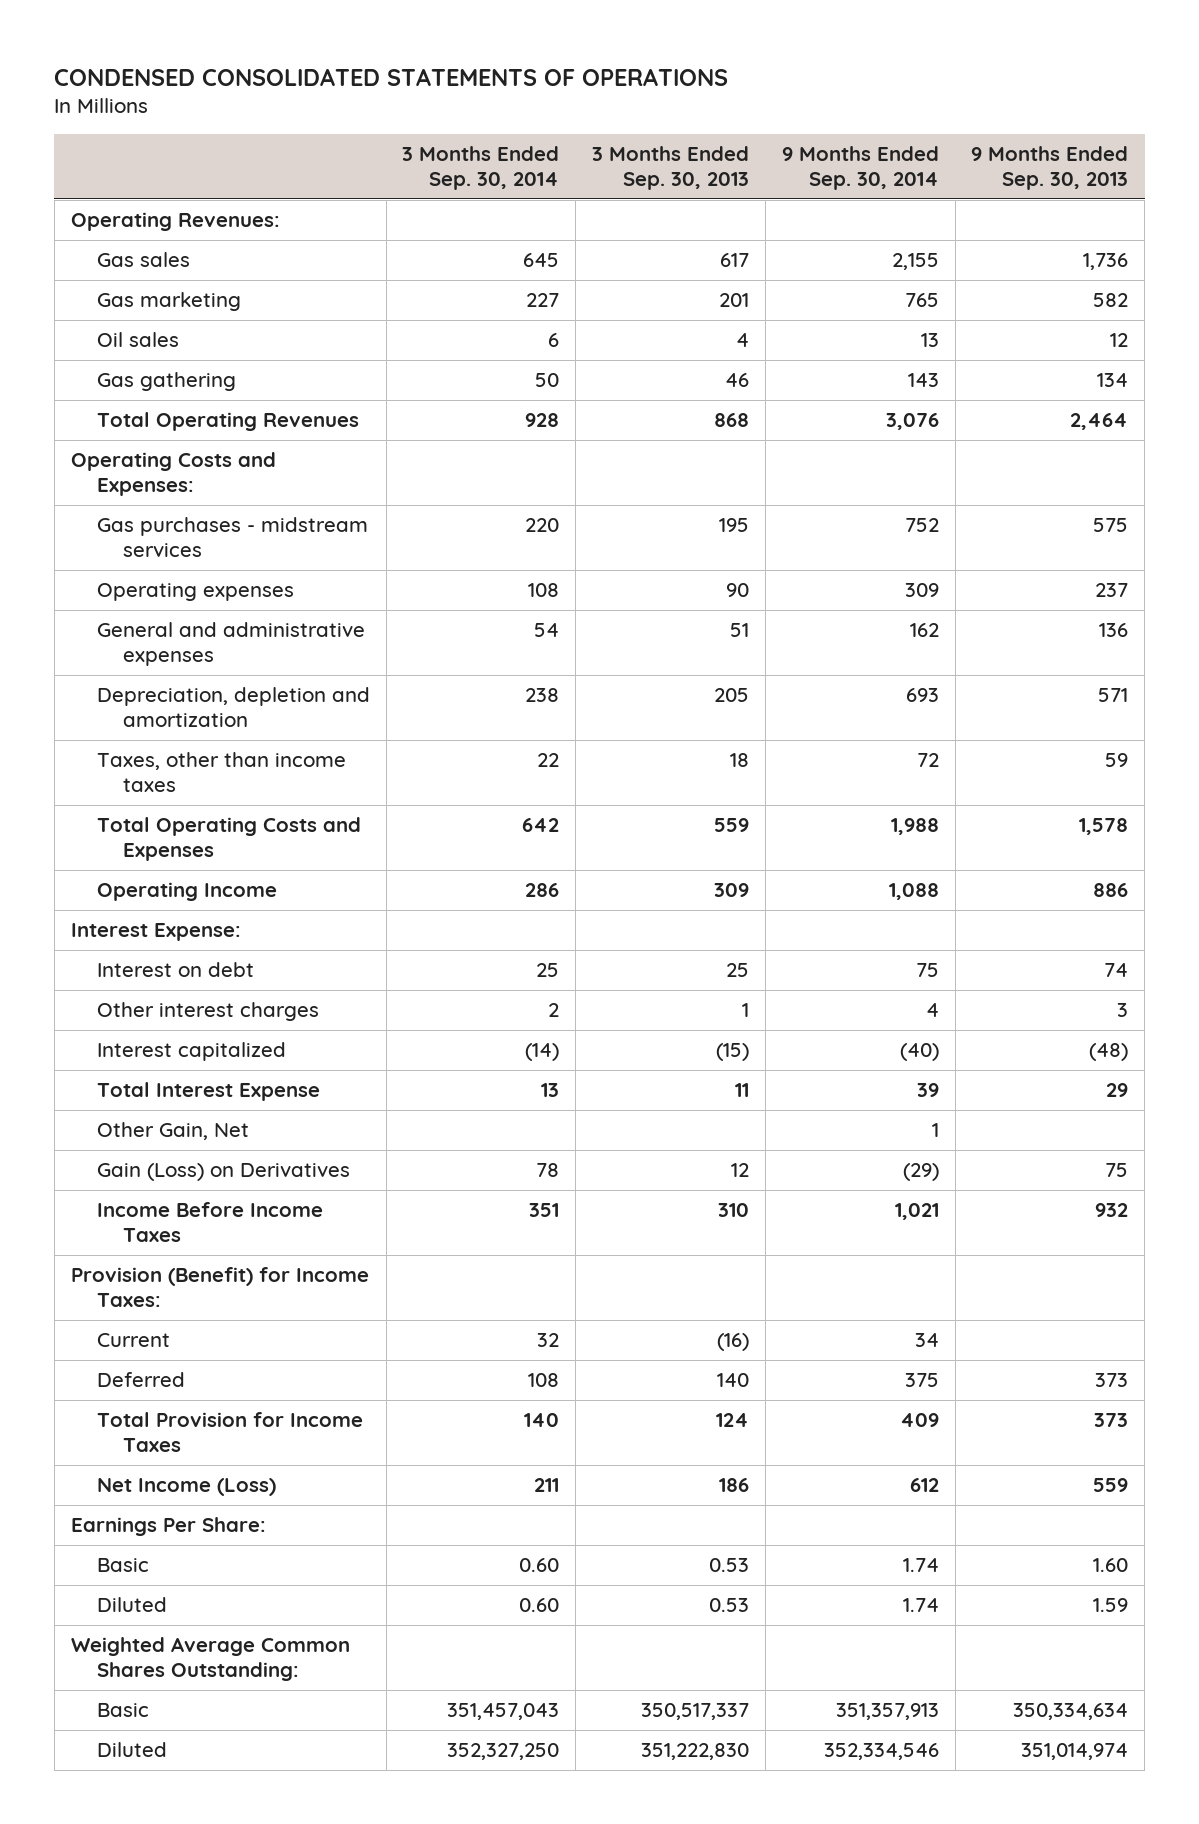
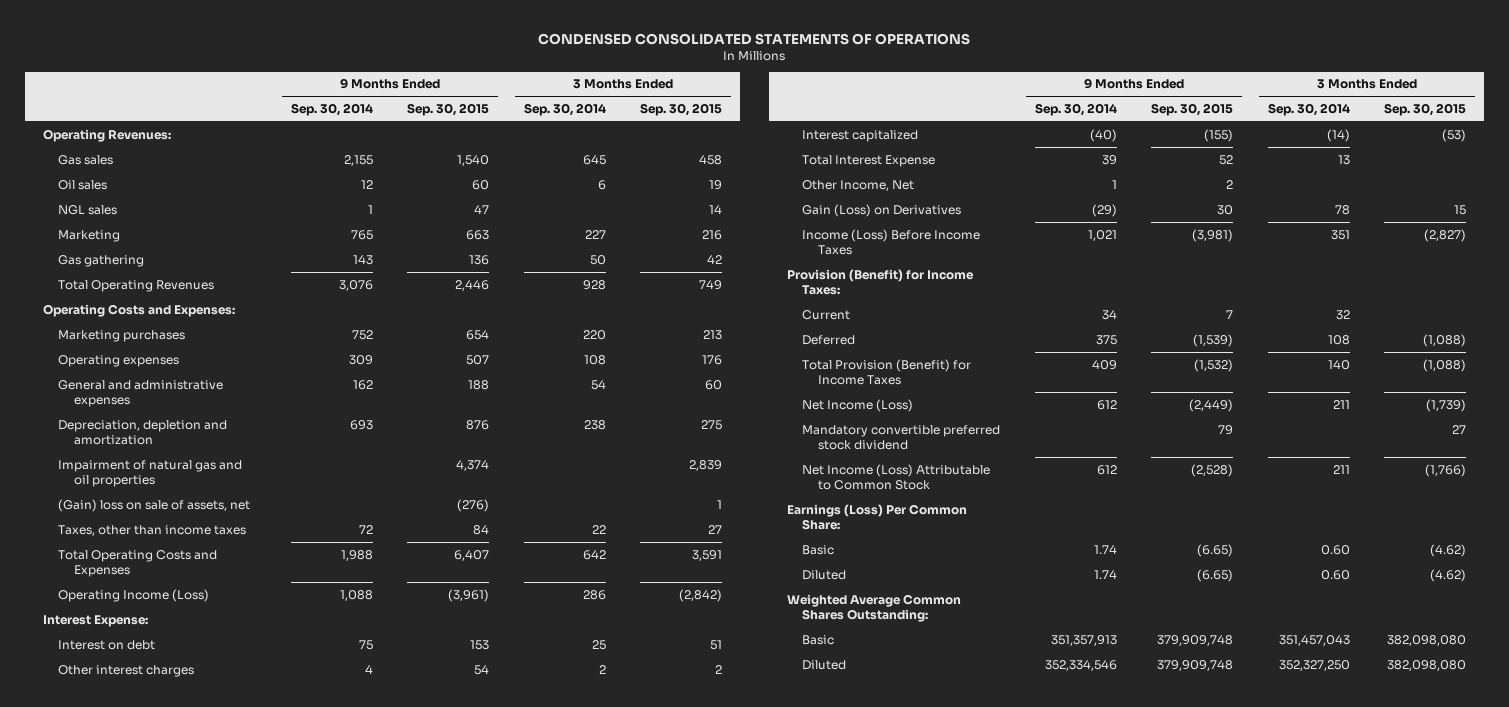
- | 3 Months Ended Sep. 30, 2014 | 3 Months Ended Sep. 30, 2013 | 9 Months Ended Sep. 30, 2014 | 9 Months Ended Sep. 30, 2013
+ | 9 Months Ended Sep. 30, 2014 | 9 Months Ended Sep. 30, 2015 | 3 Months Ended Sep. 30, 2014 | 3 Months Ended Sep. 30, 2015
- Gas marketing | 227 | 201 | 765 | 582
- Oil sales | 6 | 4 | 13 | 12
+ Oil sales | 12 | 60 | 6 | 19
+ NGL sales | 1 | 47 | | 14
+ Marketing | 765 | 663 | 227 | 216
- Gas purchases - midstream services | 220 | 195 | 752 | 575
+ Marketing purchases | 752 | 654 | 220 | 213
+ Impairment of natural gas and oil properties | | 4,374 | | 2,839
+ (Gain) loss on sale of assets, net | | (276) | | 1
- Operating Income | 286 | 309 | 1,088 | 886
+ Operating Income (Loss) | 1,088 | (3,961) | 286 | (2,842)
- Other Gain, Net | | | 1 |
+ Other Income, Net | 1 | 2 | |
- Income Before Income Taxes | 351 | 310 | 1,021 | 932
+ Income (Loss) Before Income Taxes | 1,021 | (3,981) | 351 | (2,827)
- Total Provision for Income Taxes | 140 | 124 | 409 | 373
+ Total Provision (Benefit) for Income Taxes | 409 | (1,532) | 140 | (1,088)
- Earnings Per Share:
+ Mandatory convertible preferred stock dividend | | 79 | | 27
+ Net Income (Loss) Attributable to Common Stock | 612 | (2,528) | 211 | (1,766)
+ Earnings (Loss) Per Common Share:

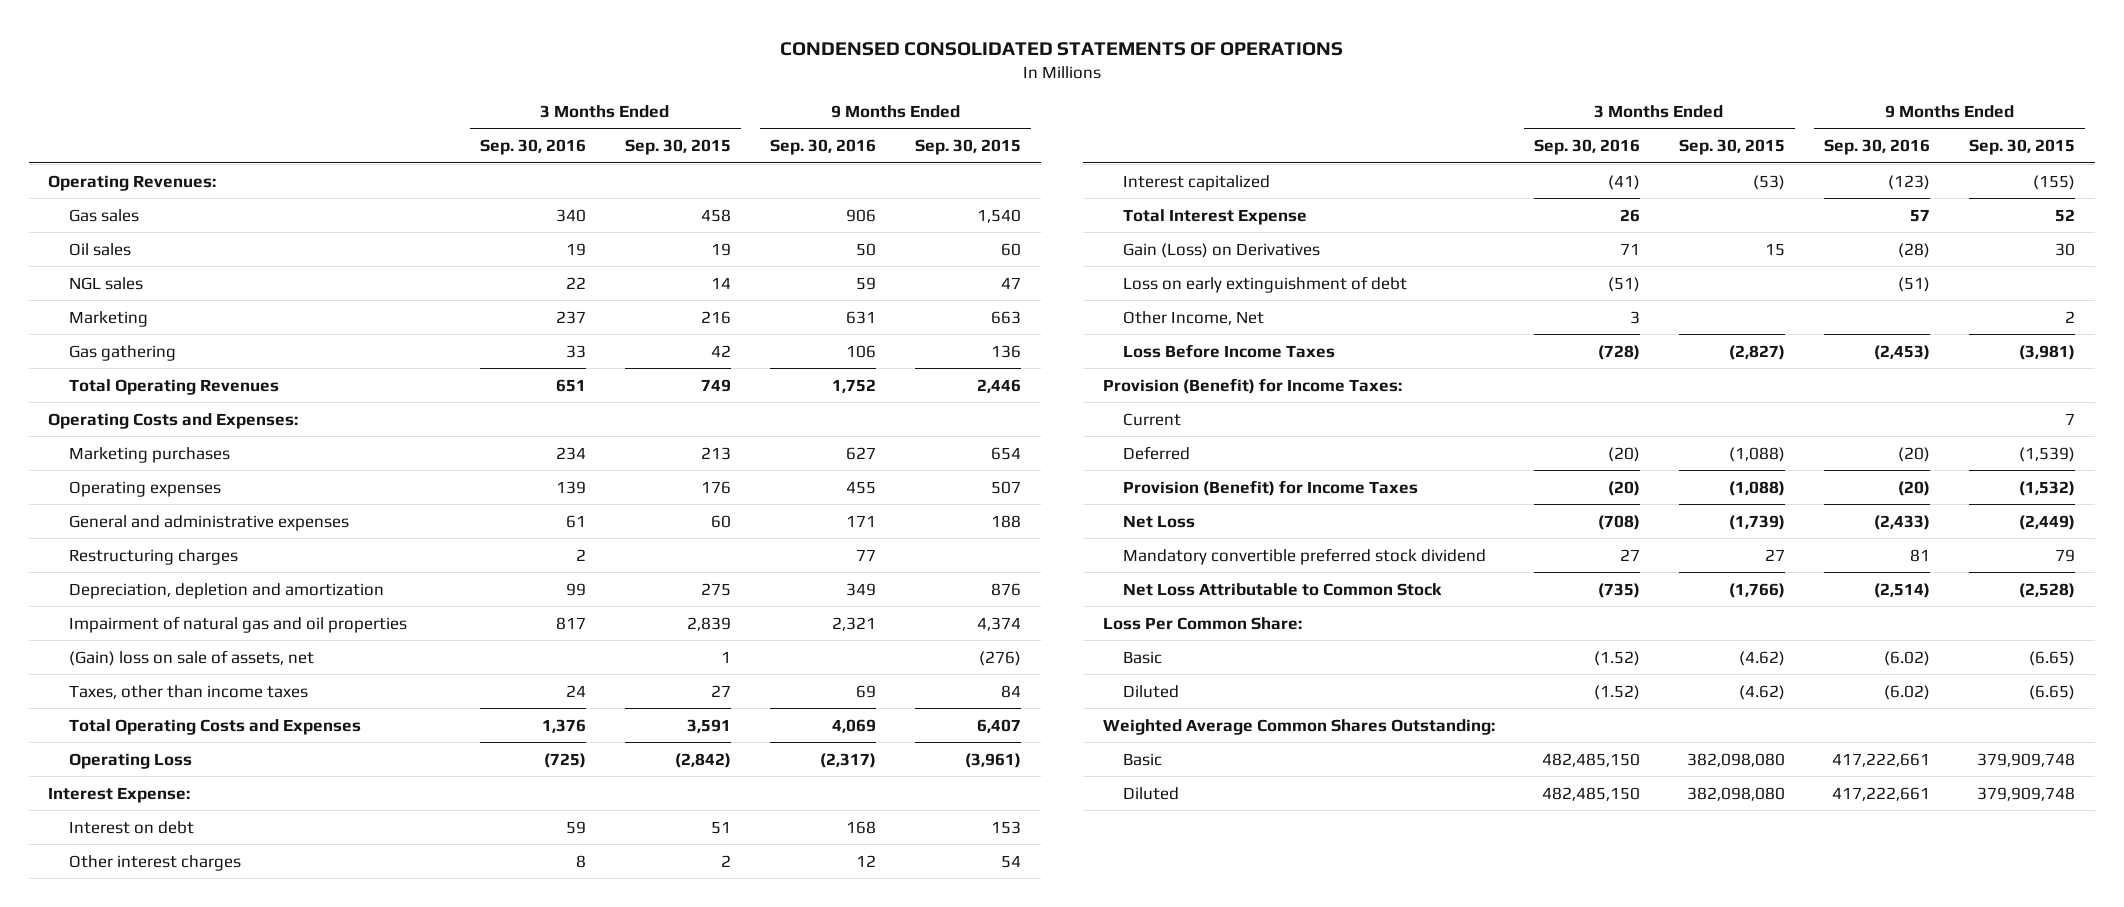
- | 9 Months Ended Sep. 30, 2014 | 9 Months Ended Sep. 30, 2015 | 3 Months Ended Sep. 30, 2014 | 3 Months Ended Sep. 30, 2015
+ | 3 Months Ended Sep. 30, 2016 | 3 Months Ended Sep. 30, 2015 | 9 Months Ended Sep. 30, 2016 | 9 Months Ended Sep. 30, 2015
+ Restructuring charges | 2 | | 77 |
- Operating Income (Loss) | 1,088 | (3,961) | 286 | (2,842)
+ Operating Loss | (725) | (2,842) | (2,317) | (3,961)
- Income (Loss) Before Income Taxes | 1,021 | (3,981) | 351 | (2,827)
+ Loss on early extinguishment of debt | (51) | | (51) |
moved down: Other Income, Net | 3 | | | 2
+ Loss Before Income Taxes | (728) | (2,827) | (2,453) | (3,981)
- Total Provision (Benefit) for Income Taxes | 409 | (1,532) | 140 | (1,088)
- Net Income (Loss) | 612 | (2,449) | 211 | (1,739)
+ Provision (Benefit) for Income Taxes | (20) | (1,088) | (20) | (1,532)
+ Net Loss | (708) | (1,739) | (2,433) | (2,449)
- Net Income (Loss) Attributable to Common Stock | 612 | (2,528) | 211 | (1,766)
- Earnings (Loss) Per Common Share:
+ Net Loss Attributable to Common Stock | (735) | (1,766) | (2,514) | (2,528)
+ Loss Per Common Share:

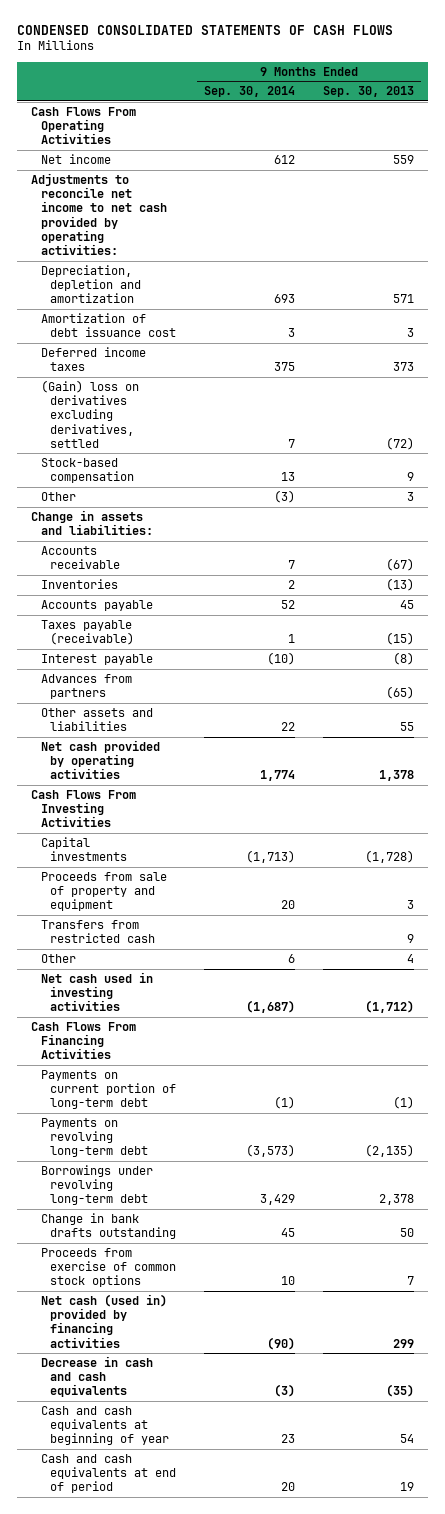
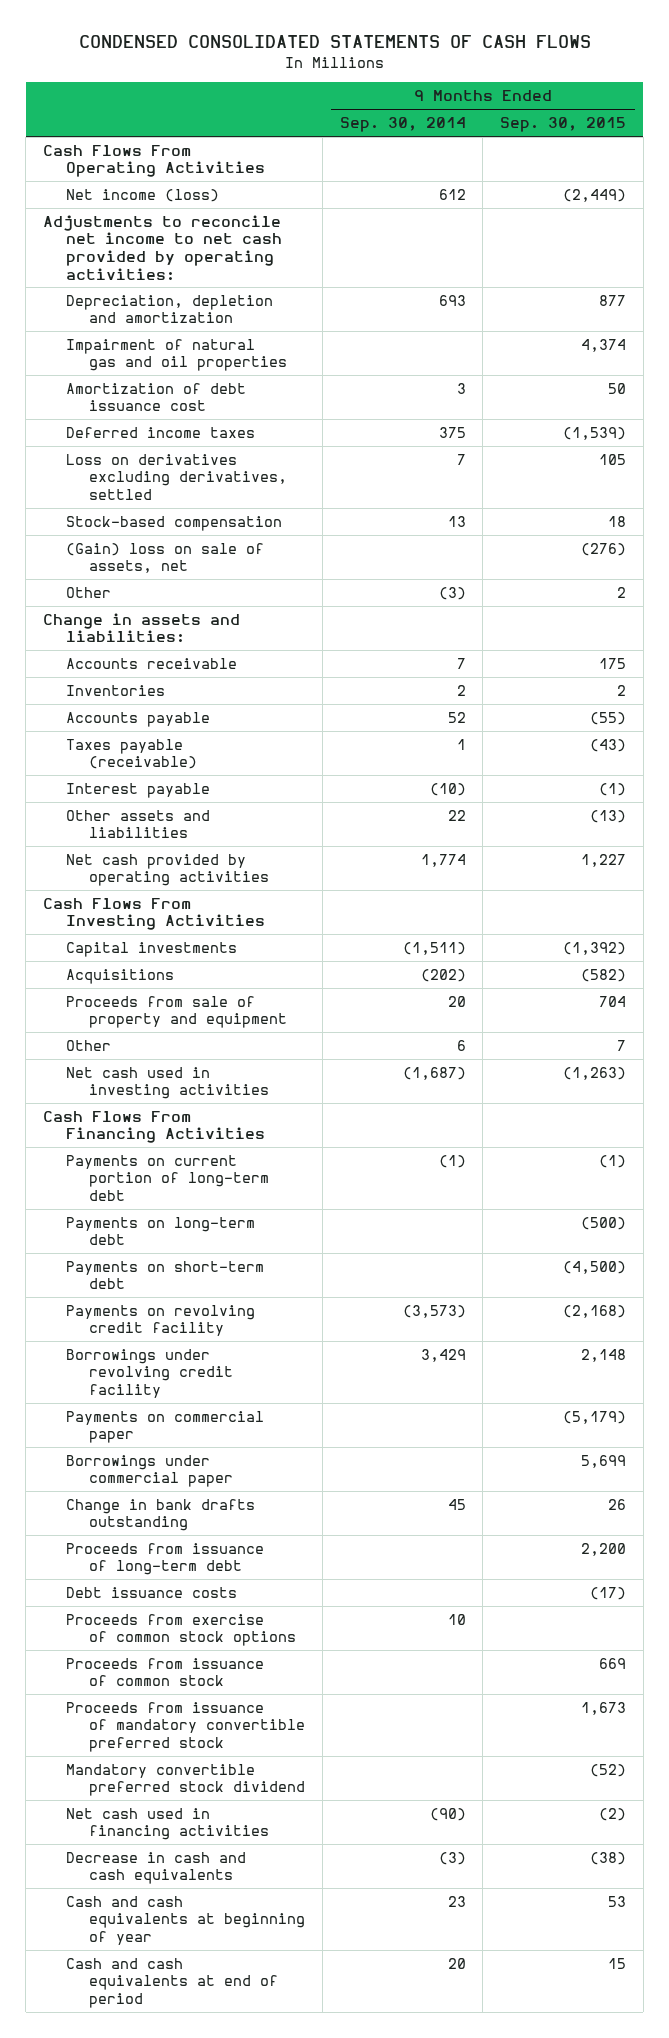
- | 9 Months Ended Sep. 30, 2014 | 9 Months Ended Sep. 30, 2013
+ | 9 Months Ended Sep. 30, 2014 | 9 Months Ended Sep. 30, 2015
- Net income | 612 | 559
+ Net income (loss) | 612 | (2,449)
+ Impairment of natural gas and oil properties | | 4,374
- (Gain) loss on derivatives excluding derivatives, settled | 7 | (72)
+ Loss on derivatives excluding derivatives, settled | 7 | 105
+ (Gain) loss on sale of assets, net | | (276)
- Advances from partners | | (65)
- Capital investments | (1,713) | (1,728)
+ Capital investments | (1,511) | (1,392)
+ Acquisitions | (202) | (582)
- Transfers from restricted cash | | 9
- Payments on revolving long-term debt | (3,573) | (2,135)
- Borrowings under revolving long-term debt | 3,429 | 2,378
+ Payments on long-term debt | | (500)
+ Payments on short-term debt | | (4,500)
+ Payments on revolving credit facility | (3,573) | (2,168)
+ Borrowings under revolving credit facility | 3,429 | 2,148
+ Payments on commercial paper | | (5,179)
+ Borrowings under commercial paper | | 5,699
+ Proceeds from issuance of long-term debt | | 2,200
+ Debt issuance costs | | (17)
- Net cash (used in) provided by financing activities | (90) | 299
+ Proceeds from issuance of common stock | | 669
+ Proceeds from issuance of mandatory convertible preferred stock | | 1,673
+ Mandatory convertible preferred stock dividend | | (52)
+ Net cash used in financing activities | (90) | (2)

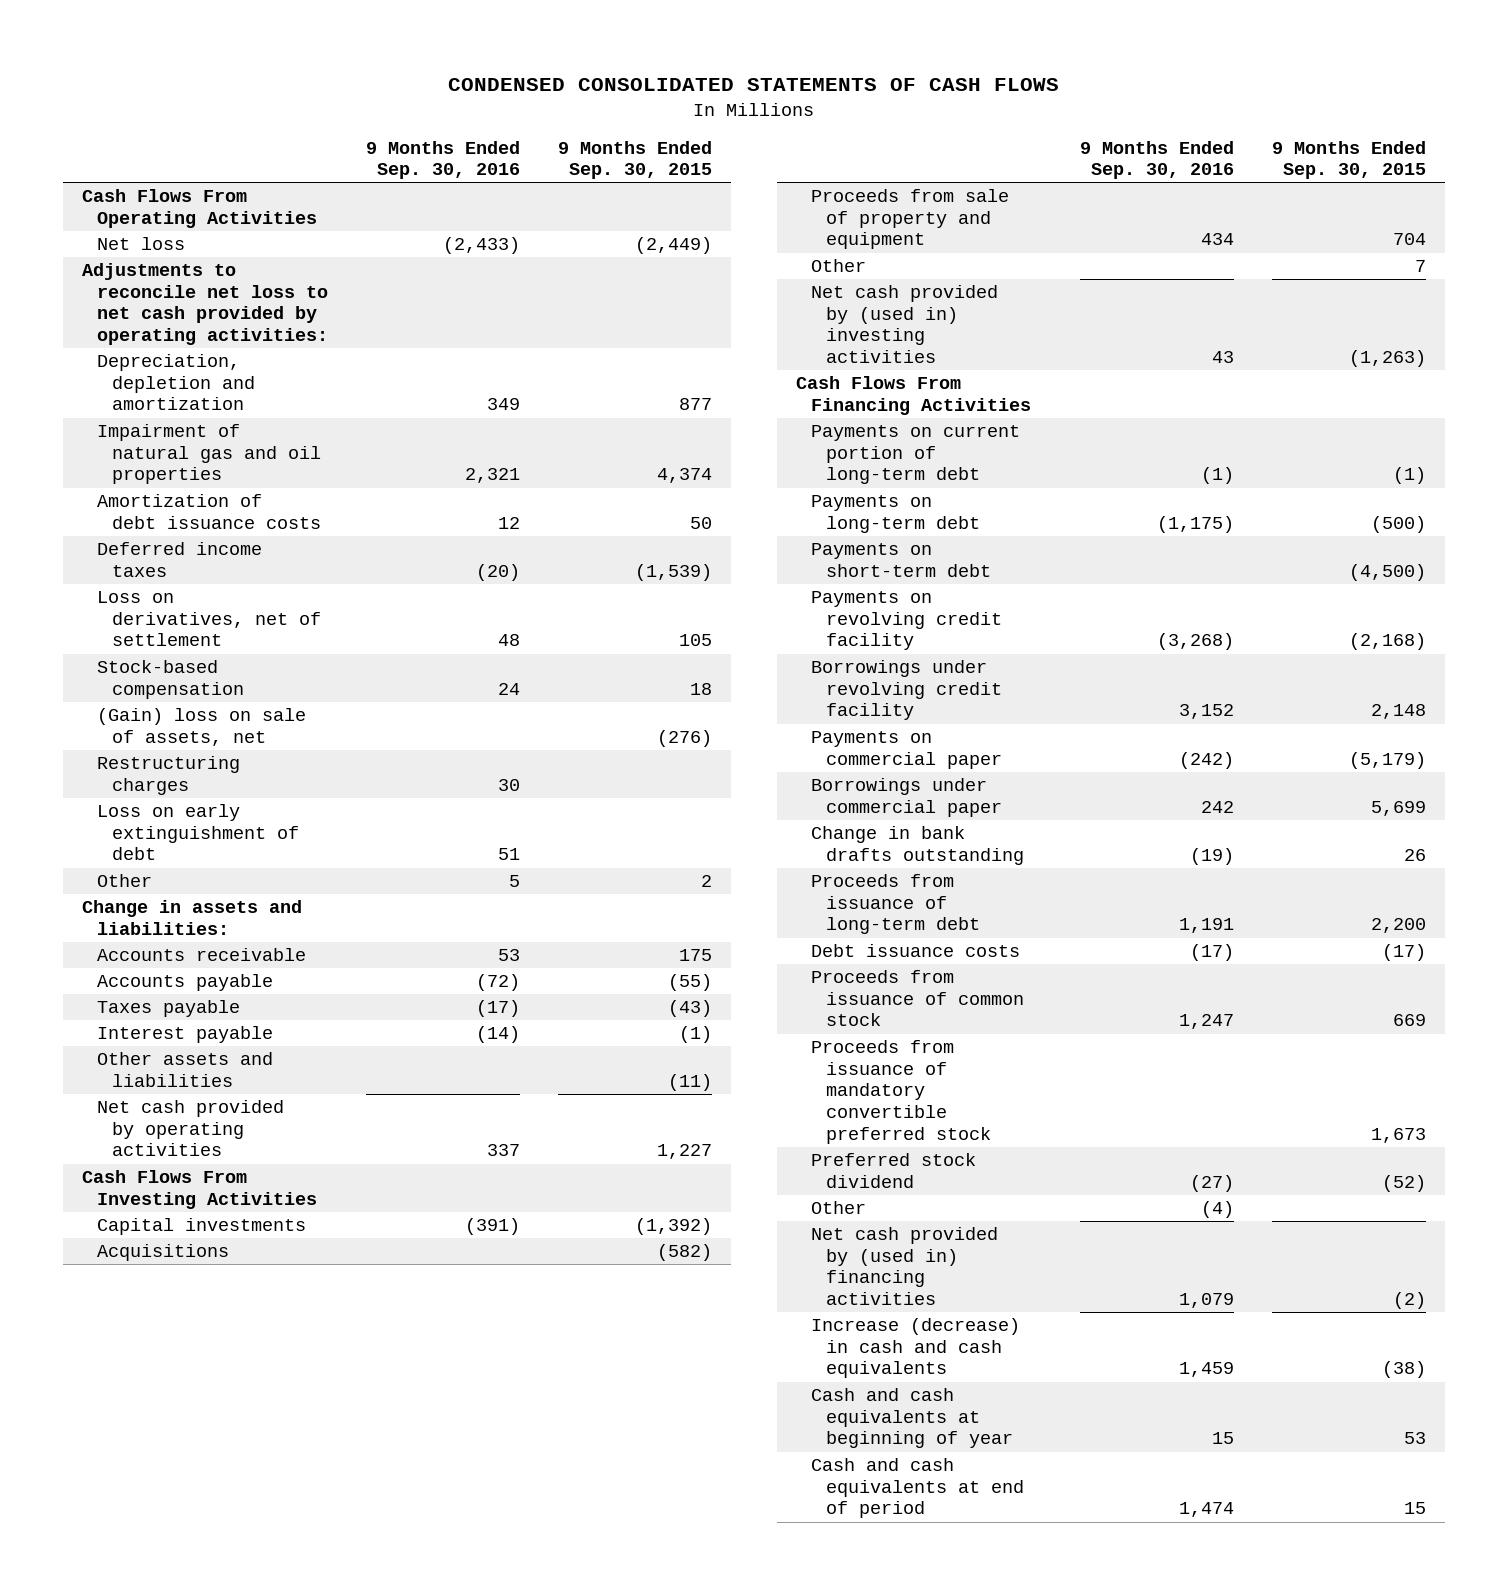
- | 9 Months Ended Sep. 30, 2014 | 9 Months Ended Sep. 30, 2015
+ | 9 Months Ended Sep. 30, 2016 | 9 Months Ended Sep. 30, 2015
- Net income (loss) | 612 | (2,449)
- Adjustments to reconcile net income to net cash provided by operating activities:
+ Net loss | (2,433) | (2,449)
+ Adjustments to reconcile net loss to net cash provided by operating activities:
- Amortization of debt issuance cost | 3 | 50
+ Amortization of debt issuance costs | 12 | 50
- Loss on derivatives excluding derivatives, settled | 7 | 105
+ Loss on derivatives, net of settlement | 48 | 105
+ Restructuring charges | 30 |
+ Loss on early extinguishment of debt | 51 |
- Inventories | 2 | 2
- Taxes payable (receivable) | 1 | (43)
+ Taxes payable | (17) | (43)
- Other assets and liabilities | 22 | (13)
+ Other assets and liabilities | | (11)
- Net cash used in investing activities | (1,687) | (1,263)
+ Net cash provided by (used in) investing activities | 43 | (1,263)
- Proceeds from exercise of common stock options | 10 |
- Mandatory convertible preferred stock dividend | | (52)
- Net cash used in financing activities | (90) | (2)
- Decrease in cash and cash equivalents | (3) | (38)
+ Preferred stock dividend | (27) | (52)
+ Other | (4) |
+ Net cash provided by (used in) financing activities | 1,079 | (2)
+ Increase (decrease) in cash and cash equivalents | 1,459 | (38)

